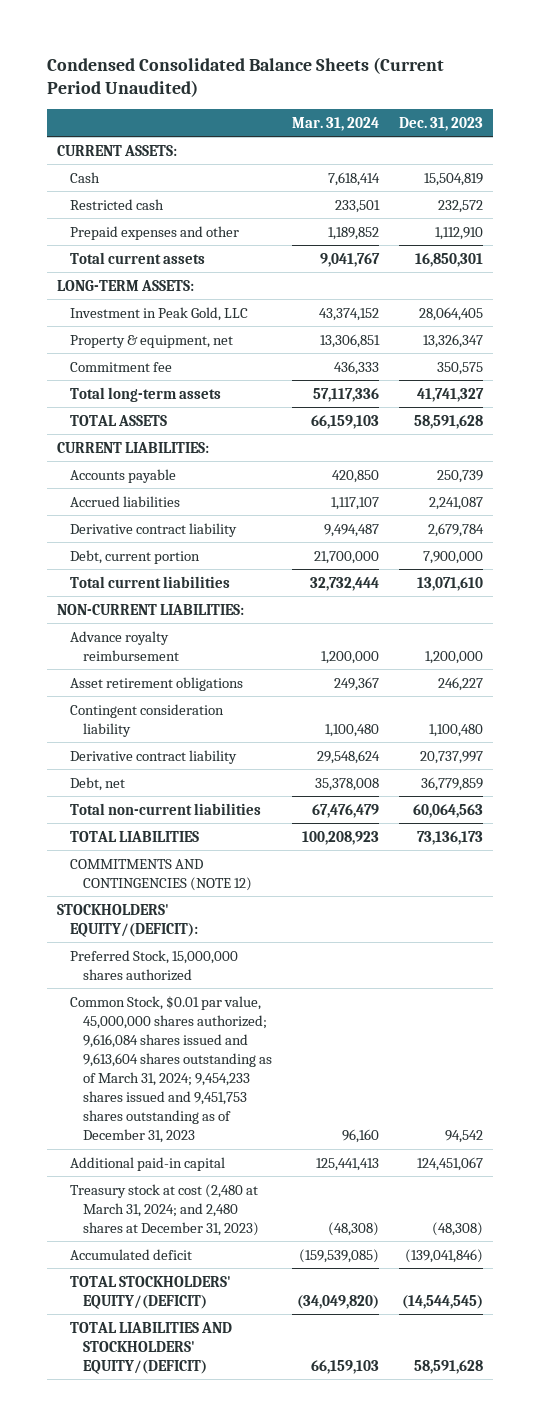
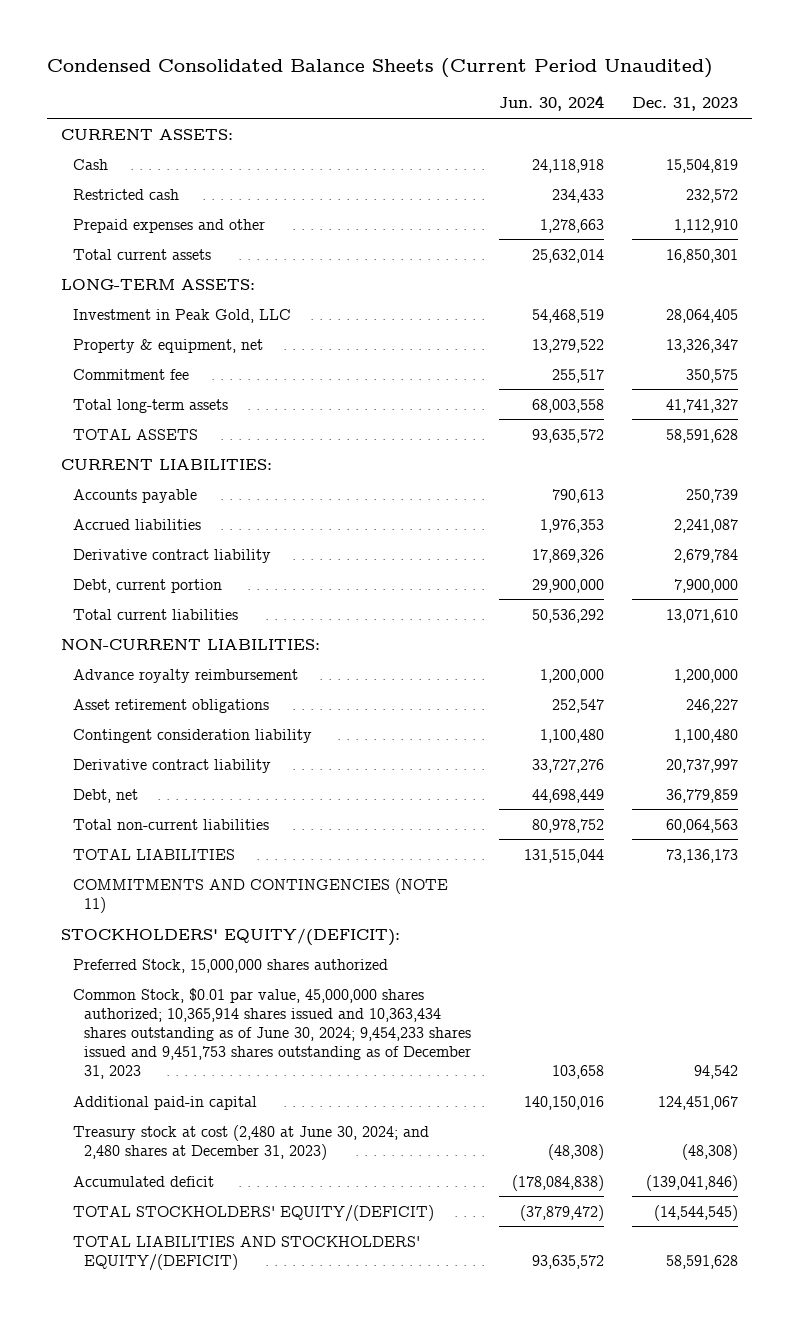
- | Mar. 31, 2024 | Dec. 31, 2023
+ | Jun. 30, 2024 | Dec. 31, 2023
- COMMITMENTS AND CONTINGENCIES (NOTE 12)
+ COMMITMENTS AND CONTINGENCIES (NOTE 11)
- Common Stock, $0.01 par value, 45,000,000 shares authorized; 9,616,084 shares issued and 9,613,604 shares outstanding as of March 31, 2024; 9,454,233 shares issued and 9,451,753 shares outstanding as of December 31, 2023 | 96,160 | 94,542
+ Common Stock, $0.01 par value, 45,000,000 shares authorized; 10,365,914 shares issued and 10,363,434 shares outstanding as of June 30, 2024; 9,454,233 shares issued and 9,451,753 shares outstanding as of December 31, 2023 | 103,658 | 94,542
- Treasury stock at cost (2,480 at March 31, 2024; and 2,480 shares at December 31, 2023) | (48,308) | (48,308)
+ Treasury stock at cost (2,480 at June 30, 2024; and 2,480 shares at December 31, 2023) | (48,308) | (48,308)

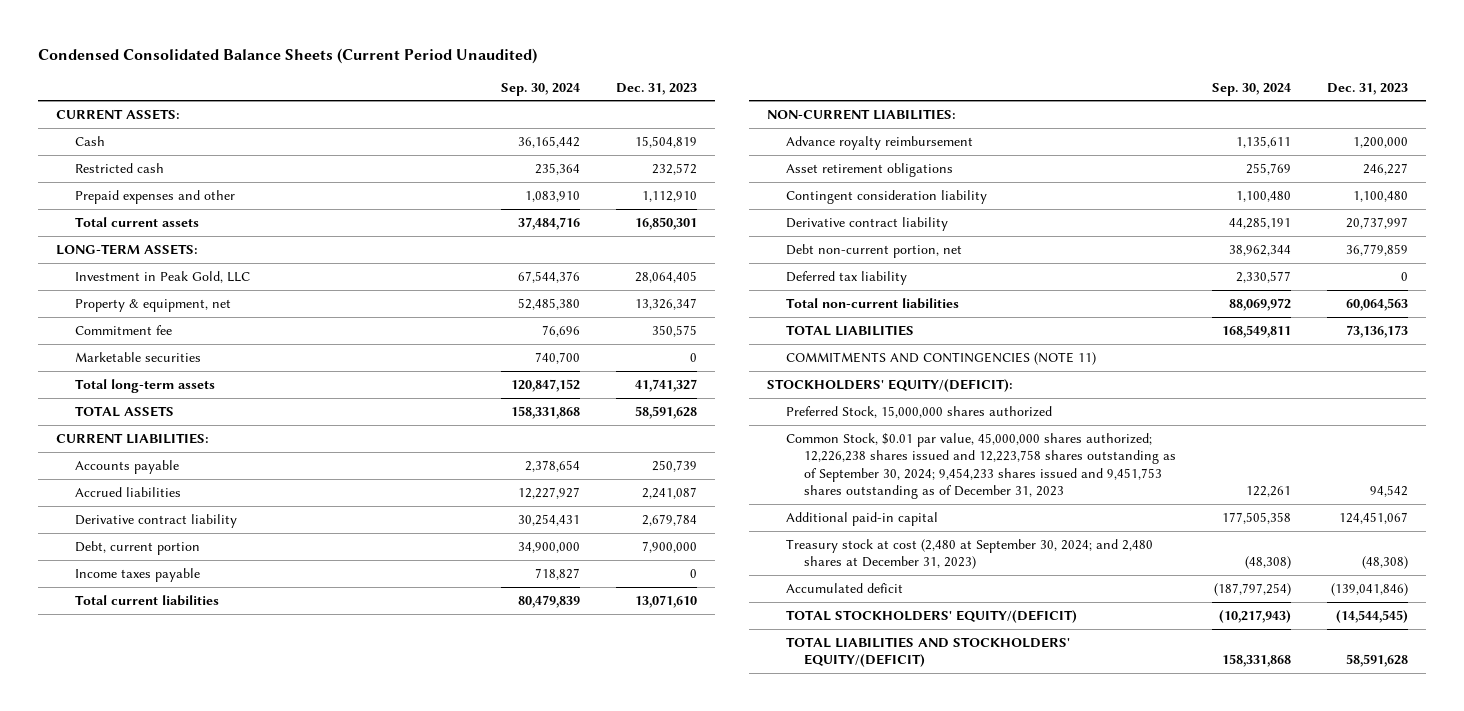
- | Jun. 30, 2024 | Dec. 31, 2023
+ | Sep. 30, 2024 | Dec. 31, 2023
+ Marketable securities | 740,700 | 0
+ Income taxes payable | 718,827 | 0
- Debt, net | 44,698,449 | 36,779,859
+ Debt non-current portion, net | 38,962,344 | 36,779,859
+ Deferred tax liability | 2,330,577 | 0
- Common Stock, $0.01 par value, 45,000,000 shares authorized; 10,365,914 shares issued and 10,363,434 shares outstanding as of June 30, 2024; 9,454,233 shares issued and 9,451,753 shares outstanding as of December 31, 2023 | 103,658 | 94,542
+ Common Stock, $0.01 par value, 45,000,000 shares authorized; 12,226,238 shares issued and 12,223,758 shares outstanding as of September 30, 2024; 9,454,233 shares issued and 9,451,753 shares outstanding as of December 31, 2023 | 122,261 | 94,542
- Treasury stock at cost (2,480 at June 30, 2024; and 2,480 shares at December 31, 2023) | (48,308) | (48,308)
+ Treasury stock at cost (2,480 at September 30, 2024; and 2,480 shares at December 31, 2023) | (48,308) | (48,308)

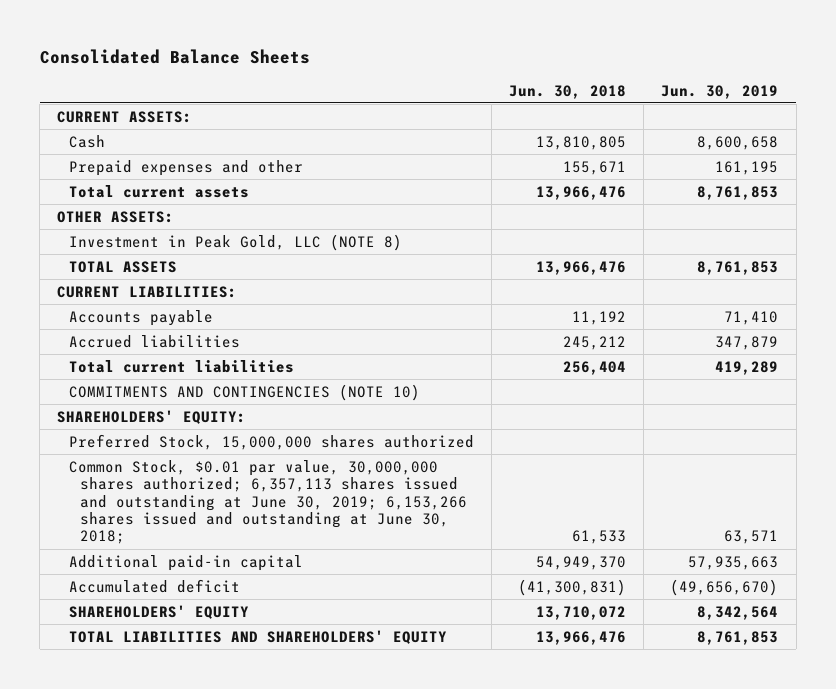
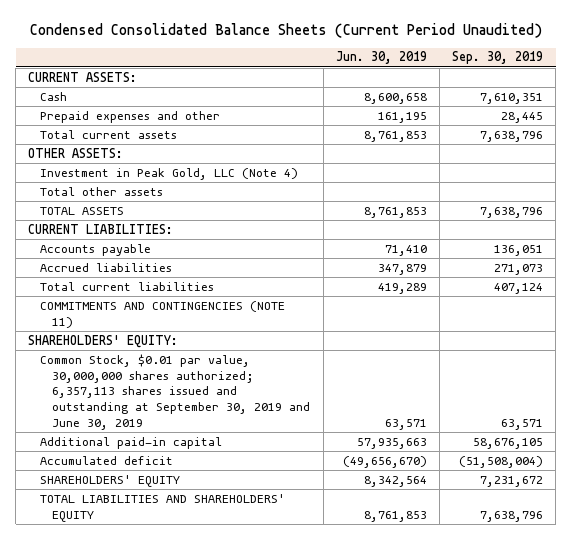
- Consolidated Balance Sheets
+ Condensed Consolidated Balance Sheets (Current Period Unaudited)
- | Jun. 30, 2018 | Jun. 30, 2019
+ | Jun. 30, 2019 | Sep. 30, 2019
- Investment in Peak Gold, LLC (NOTE 8)
+ Investment in Peak Gold, LLC (Note 4)
+ Total other assets
- COMMITMENTS AND CONTINGENCIES (NOTE 10)
+ COMMITMENTS AND CONTINGENCIES (NOTE 11)
- Preferred Stock, 15,000,000 shares authorized
- Common Stock, $0.01 par value, 30,000,000 shares authorized; 6,357,113 shares issued and outstanding at June 30, 2019; 6,153,266 shares issued and outstanding at June 30, 2018; | 61,533 | 63,571
+ Common Stock, $0.01 par value, 30,000,000 shares authorized; 6,357,113 shares issued and outstanding at September 30, 2019 and June 30, 2019 | 63,571 | 63,571

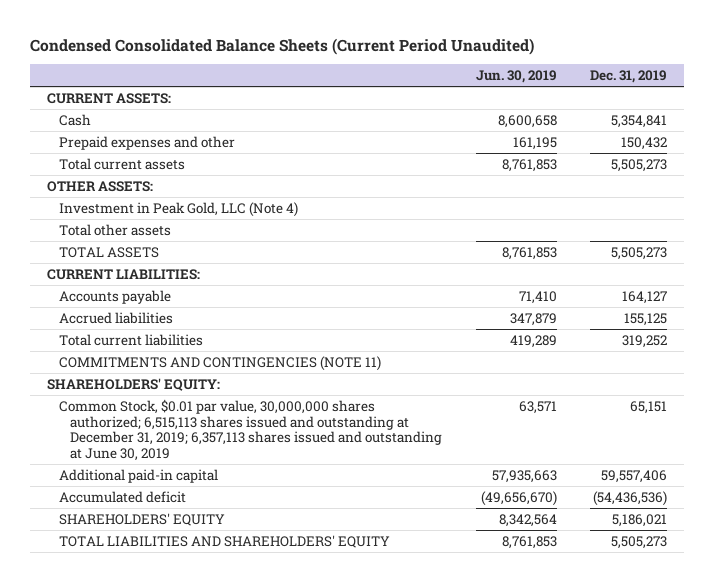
- | Jun. 30, 2019 | Sep. 30, 2019
+ | Jun. 30, 2019 | Dec. 31, 2019
- Common Stock, $0.01 par value, 30,000,000 shares authorized; 6,357,113 shares issued and outstanding at September 30, 2019 and June 30, 2019 | 63,571 | 63,571
+ Common Stock, $0.01 par value, 30,000,000 shares authorized; 6,515,113 shares issued and outstanding at December 31, 2019; 6,357,113 shares issued and outstanding at June 30, 2019 | 63,571 | 65,151

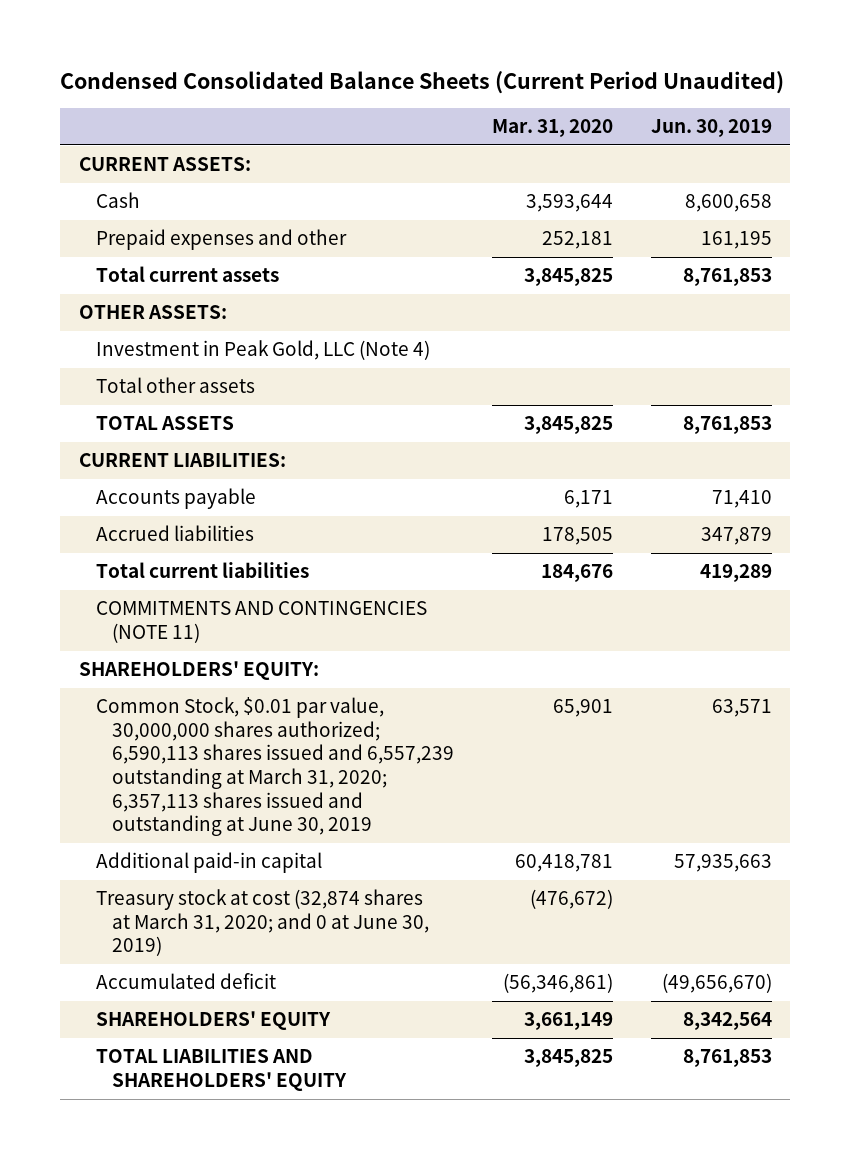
- | Jun. 30, 2019 | Dec. 31, 2019
+ | Mar. 31, 2020 | Jun. 30, 2019
- Common Stock, $0.01 par value, 30,000,000 shares authorized; 6,515,113 shares issued and outstanding at December 31, 2019; 6,357,113 shares issued and outstanding at June 30, 2019 | 63,571 | 65,151
+ Common Stock, $0.01 par value, 30,000,000 shares authorized; 6,590,113 shares issued and 6,557,239 outstanding at March 31, 2020; 6,357,113 shares issued and outstanding at June 30, 2019 | 65,901 | 63,571
+ Treasury stock at cost (32,874 shares at March 31, 2020; and 0 at June 30, 2019) | (476,672) |

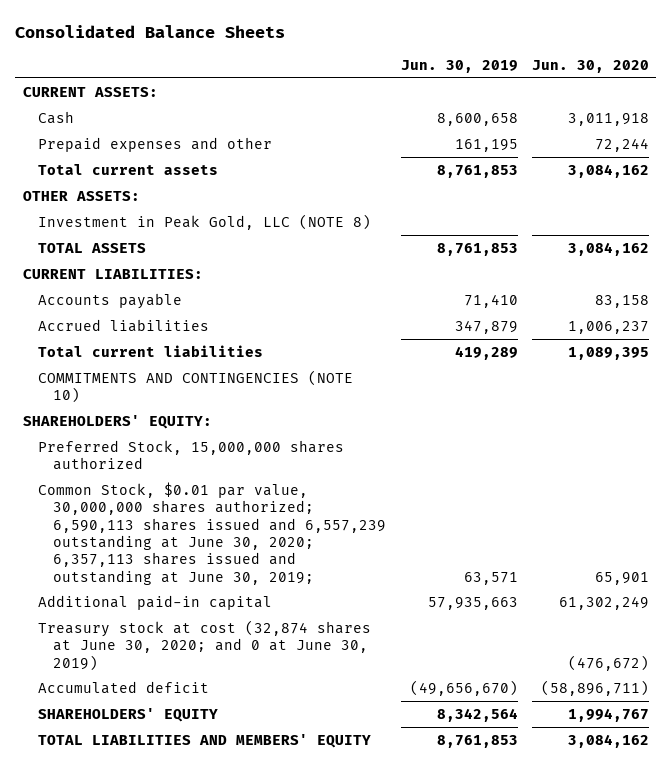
- Condensed Consolidated Balance Sheets (Current Period Unaudited)
+ Consolidated Balance Sheets
- | Mar. 31, 2020 | Jun. 30, 2019
+ | Jun. 30, 2019 | Jun. 30, 2020
- Investment in Peak Gold, LLC (Note 4)
- Total other assets
+ Investment in Peak Gold, LLC (NOTE 8)
- COMMITMENTS AND CONTINGENCIES (NOTE 11)
+ COMMITMENTS AND CONTINGENCIES (NOTE 10)
- Common Stock, $0.01 par value, 30,000,000 shares authorized; 6,590,113 shares issued and 6,557,239 outstanding at March 31, 2020; 6,357,113 shares issued and outstanding at June 30, 2019 | 65,901 | 63,571
+ Preferred Stock, 15,000,000 shares authorized
+ Common Stock, $0.01 par value, 30,000,000 shares authorized; 6,590,113 shares issued and 6,557,239 outstanding at June 30, 2020; 6,357,113 shares issued and outstanding at June 30, 2019; | 63,571 | 65,901
- Treasury stock at cost (32,874 shares at March 31, 2020; and 0 at June 30, 2019) | (476,672) |
+ Treasury stock at cost (32,874 shares at June 30, 2020; and 0 at June 30, 2019) | | (476,672)
- TOTAL LIABILITIES AND SHAREHOLDERS' EQUITY | 3,845,825 | 8,761,853
+ TOTAL LIABILITIES AND MEMBERS' EQUITY | 8,761,853 | 3,084,162

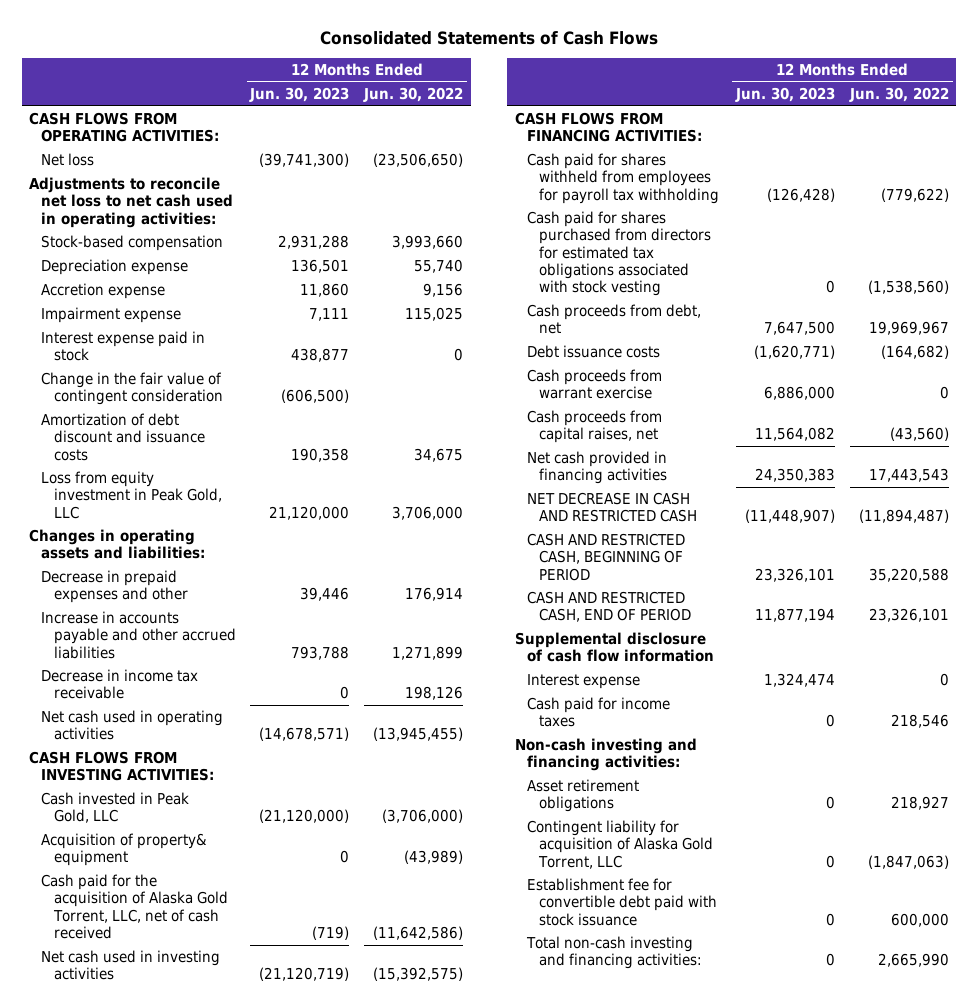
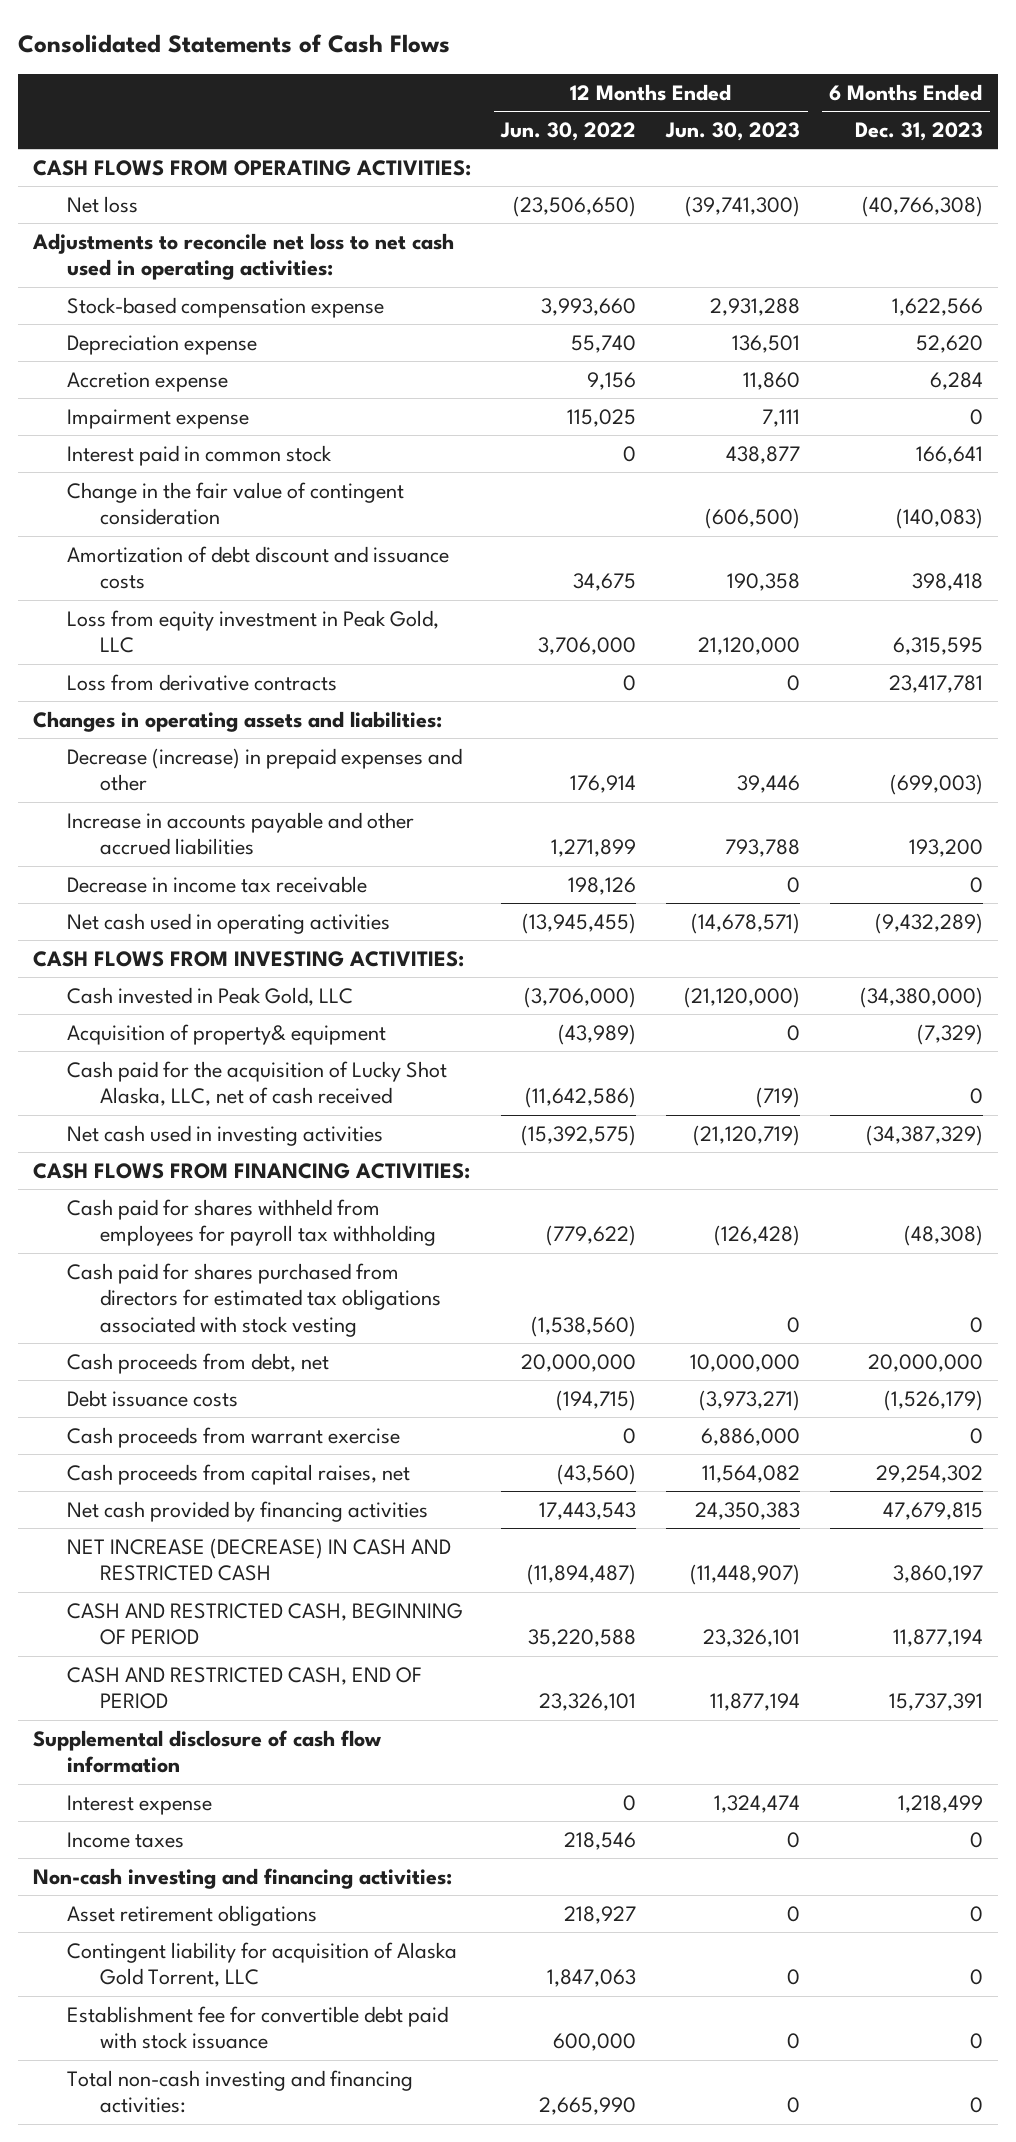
- | 12 Months Ended Jun. 30, 2023 | 12 Months Ended Jun. 30, 2022
+ | 12 Months Ended Jun. 30, 2022 | 12 Months Ended Jun. 30, 2023 | 6 Months Ended Dec. 31, 2023
- Stock-based compensation | 2,931,288 | 3,993,660
+ Stock-based compensation expense | 3,993,660 | 2,931,288 | 1,622,566
- Interest expense paid in stock | 438,877 | 0
+ Interest paid in common stock | 0 | 438,877 | 166,641
+ Loss from derivative contracts | 0 | 0 | 23,417,781
- Decrease in prepaid expenses and other | 39,446 | 176,914
+ Decrease (increase) in prepaid expenses and other | 176,914 | 39,446 | (699,003)
- Cash paid for the acquisition of Alaska Gold Torrent, LLC, net of cash received | (719) | (11,642,586)
+ Cash paid for the acquisition of Lucky Shot Alaska, LLC, net of cash received | (11,642,586) | (719) | 0
- Cash proceeds from debt, net | 7,647,500 | 19,969,967
- Debt issuance costs | (1,620,771) | (164,682)
+ Cash proceeds from debt, net | 20,000,000 | 10,000,000 | 20,000,000
+ Debt issuance costs | (194,715) | (3,973,271) | (1,526,179)
- Net cash provided in financing activities | 24,350,383 | 17,443,543
- NET DECREASE IN CASH AND RESTRICTED CASH | (11,448,907) | (11,894,487)
+ Net cash provided by financing activities | 17,443,543 | 24,350,383 | 47,679,815
+ NET INCREASE (DECREASE) IN CASH AND RESTRICTED CASH | (11,894,487) | (11,448,907) | 3,860,197
- Cash paid for income taxes | 0 | 218,546
+ Income taxes | 218,546 | 0 | 0
- Contingent liability for acquisition of Alaska Gold Torrent, LLC | 0 | (1,847,063)
+ Contingent liability for acquisition of Alaska Gold Torrent, LLC | 1,847,063 | 0 | 0

